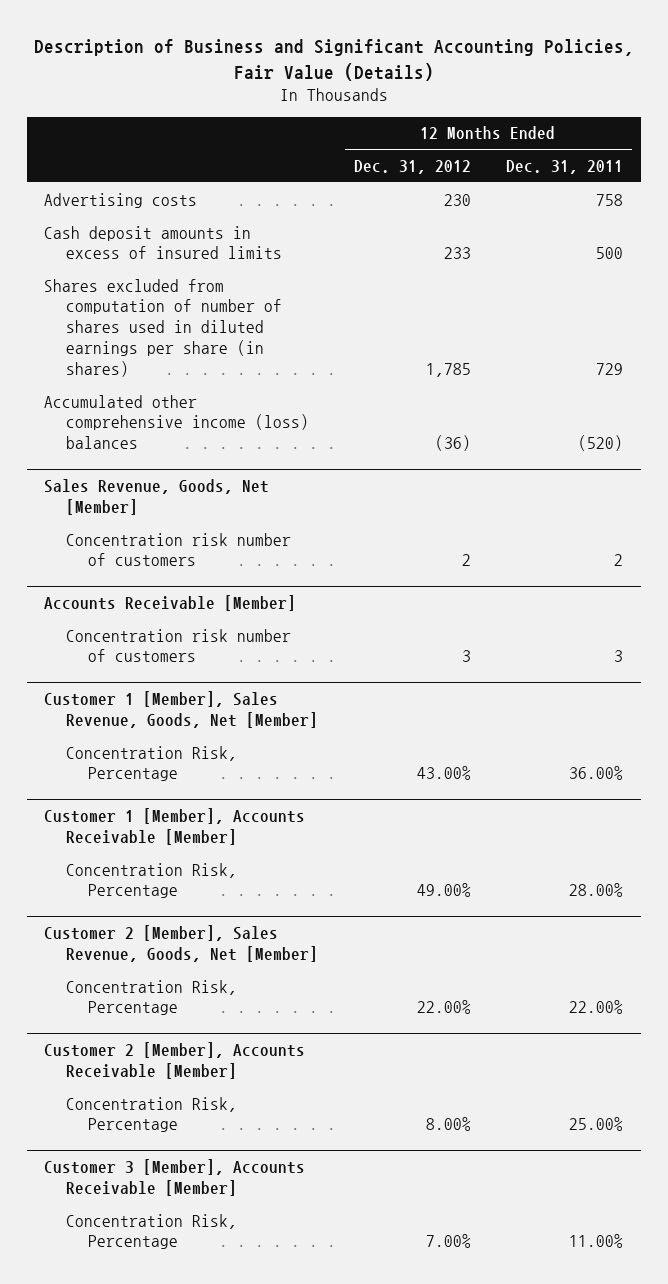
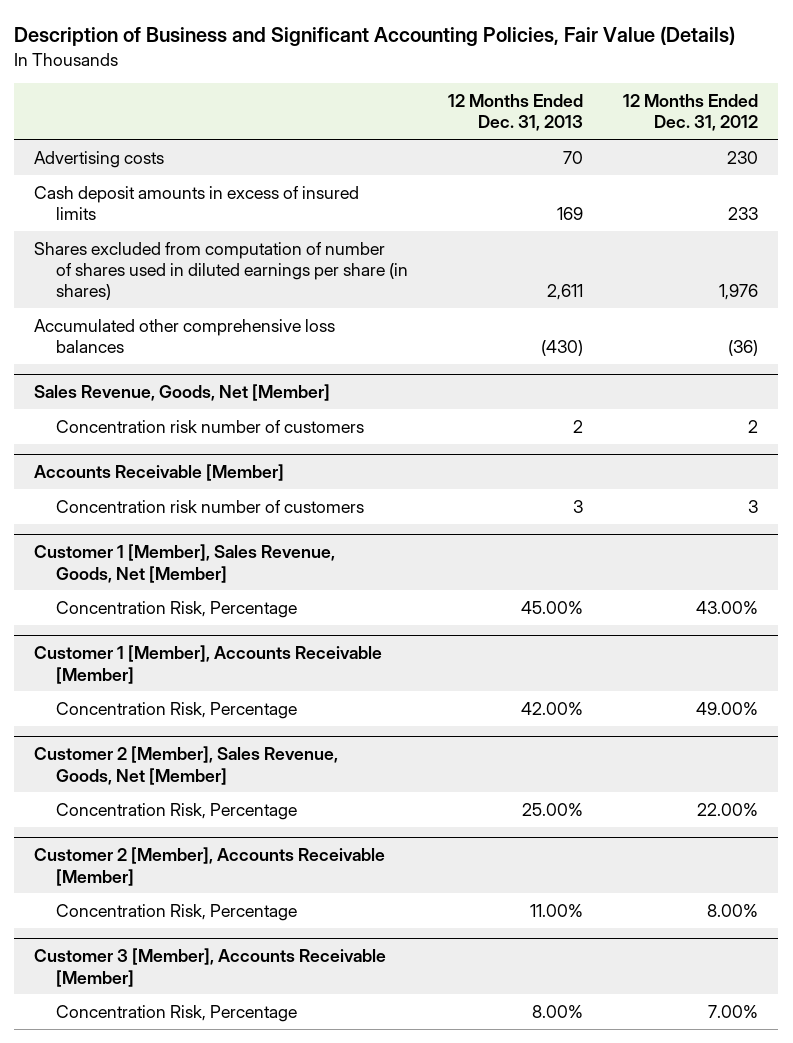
- | 12 Months Ended Dec. 31, 2012 | 12 Months Ended Dec. 31, 2011
+ | 12 Months Ended Dec. 31, 2013 | 12 Months Ended Dec. 31, 2012
- Shares excluded from computation of number of shares used in diluted earnings per share (in shares) | 1,785 | 729
- Accumulated other comprehensive income (loss) balances | (36) | (520)
+ Shares excluded from computation of number of shares used in diluted earnings per share (in shares) | 2,611 | 1,976
+ Accumulated other comprehensive loss balances | (430) | (36)

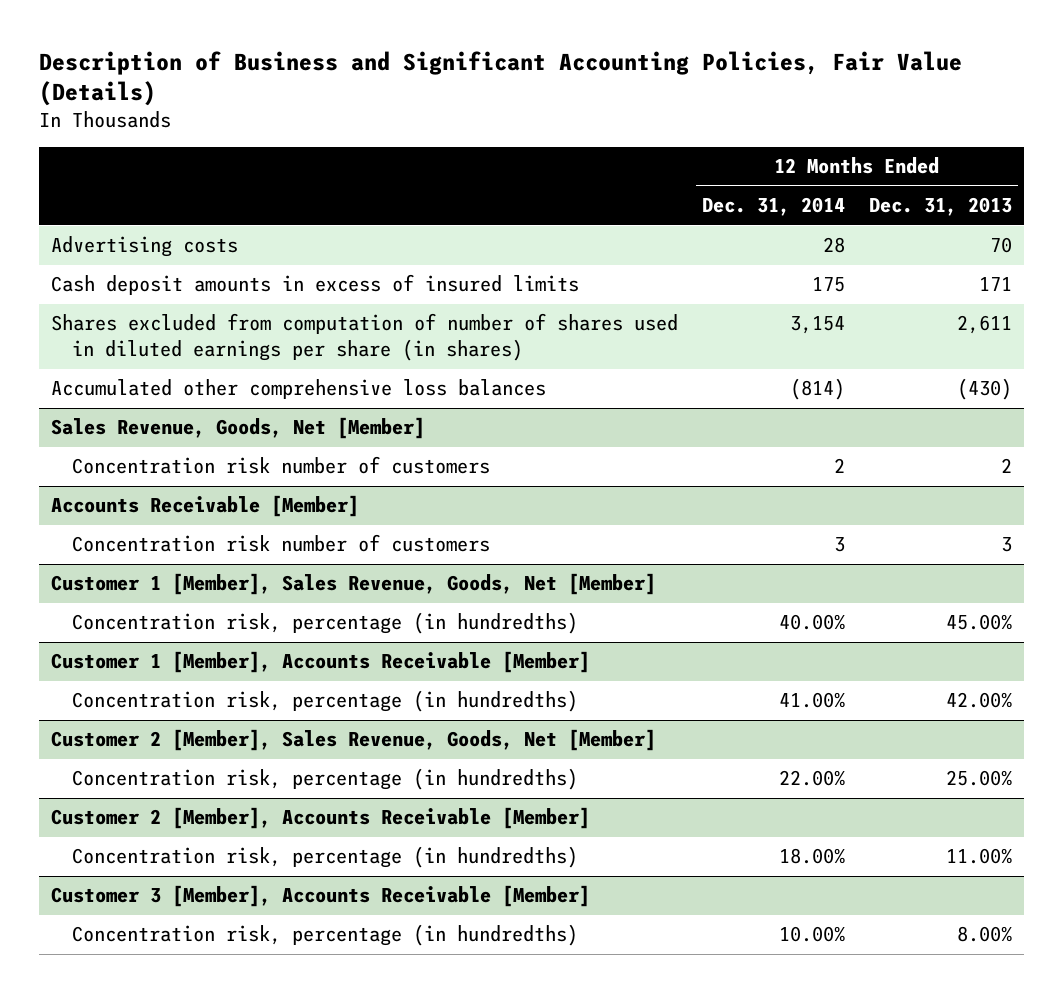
- | 12 Months Ended Dec. 31, 2013 | 12 Months Ended Dec. 31, 2012
+ | 12 Months Ended Dec. 31, 2014 | 12 Months Ended Dec. 31, 2013
- Cash deposit amounts in excess of insured limits | 169 | 233
+ Cash deposit amounts in excess of insured limits | 175 | 171
@ Customer 1 [Member], Sales Revenue, Goods, Net [Member]
- Concentration Risk, Percentage | 45.00% | 43.00%
+ Concentration risk, percentage (in hundredths) | 40.00% | 45.00%
@ Customer 1 [Member], Accounts Receivable [Member]
- Concentration Risk, Percentage | 42.00% | 49.00%
+ Concentration risk, percentage (in hundredths) | 41.00% | 42.00%
@ Customer 2 [Member], Sales Revenue, Goods, Net [Member]
- Concentration Risk, Percentage | 25.00% | 22.00%
+ Concentration risk, percentage (in hundredths) | 22.00% | 25.00%
@ Customer 2 [Member], Accounts Receivable [Member]
- Concentration Risk, Percentage | 11.00% | 8.00%
+ Concentration risk, percentage (in hundredths) | 18.00% | 11.00%
@ Customer 3 [Member], Accounts Receivable [Member]
- Concentration Risk, Percentage | 8.00% | 7.00%
+ Concentration risk, percentage (in hundredths) | 10.00% | 8.00%

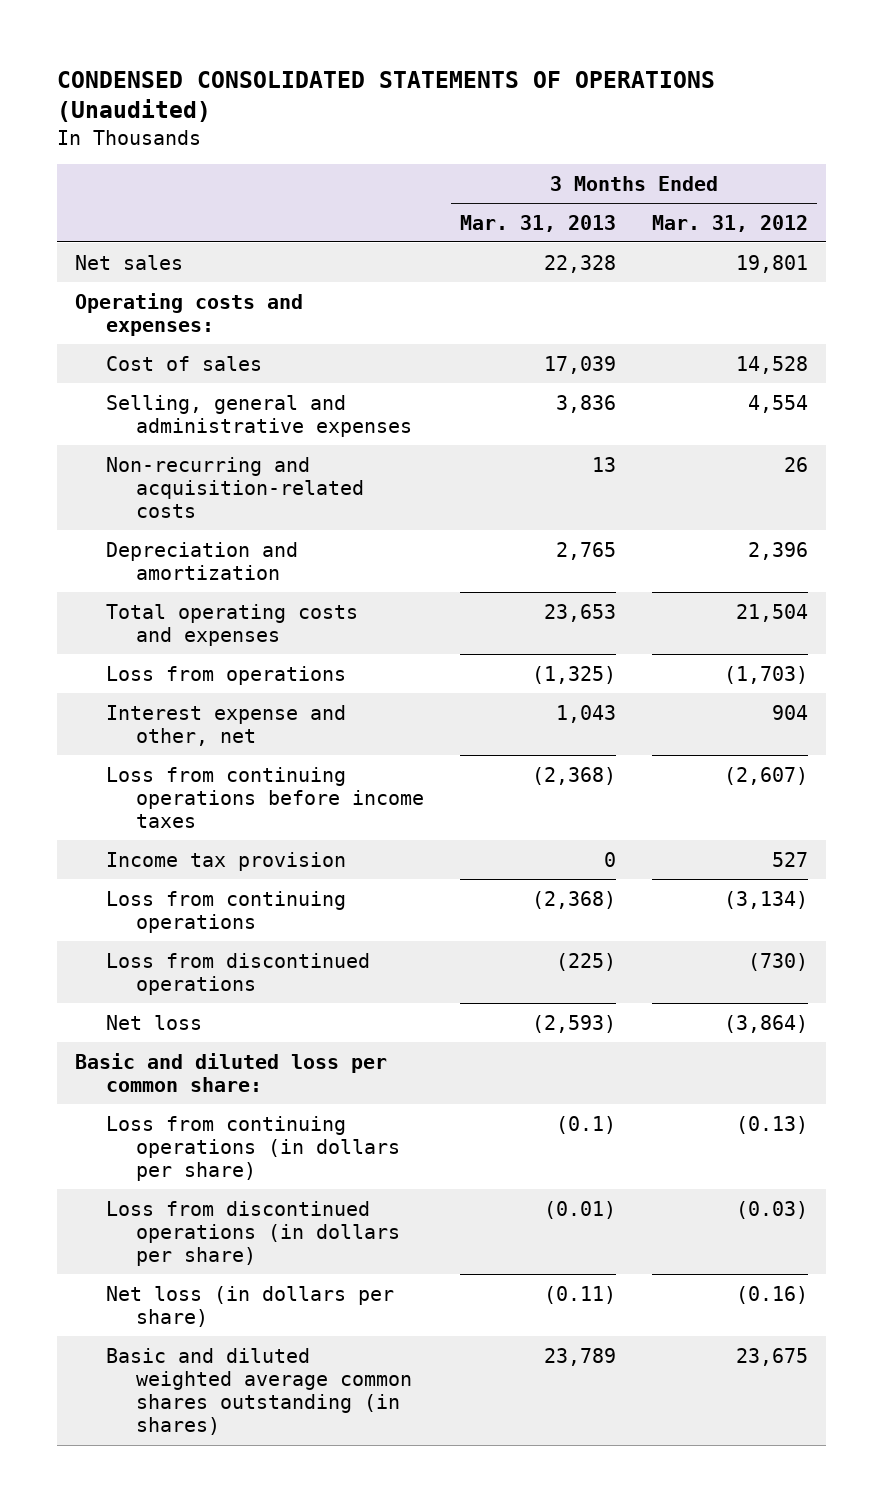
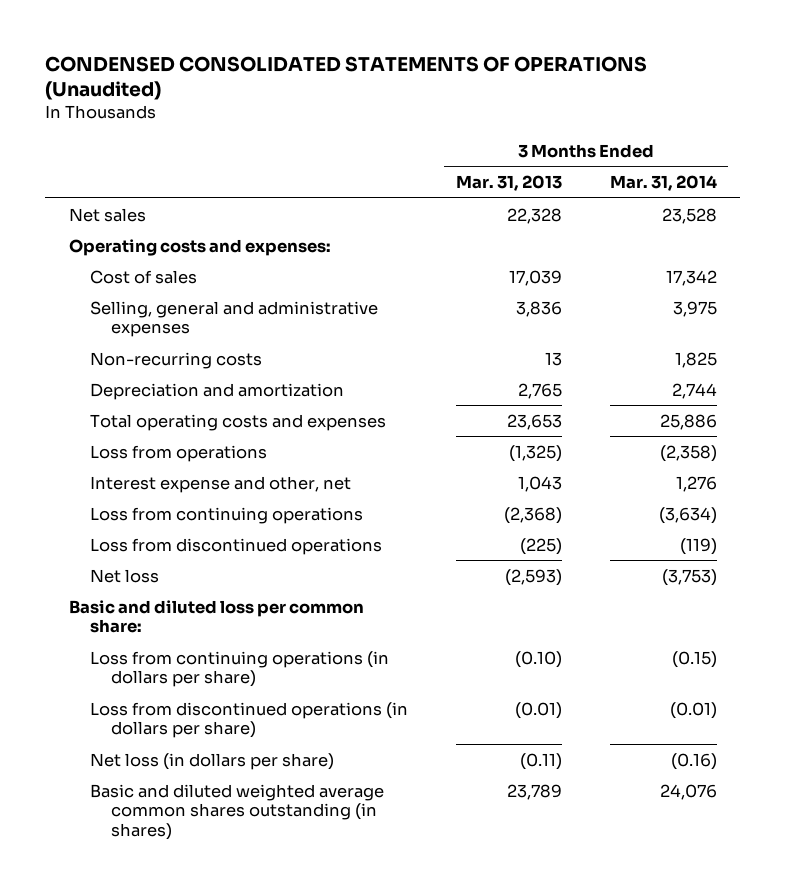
- | 3 Months Ended Mar. 31, 2013 | 3 Months Ended Mar. 31, 2012
+ | 3 Months Ended Mar. 31, 2013 | 3 Months Ended Mar. 31, 2014
- Non-recurring and acquisition-related costs | 13 | 26
+ Non-recurring costs | 13 | 1,825
- Loss from continuing operations before income taxes | (2,368) | (2,607)
- Income tax provision | 0 | 527
- Loss from continuing operations (in dollars per share) | (0.1) | (0.13)
+ Loss from continuing operations (in dollars per share) | (0.10) | (0.15)

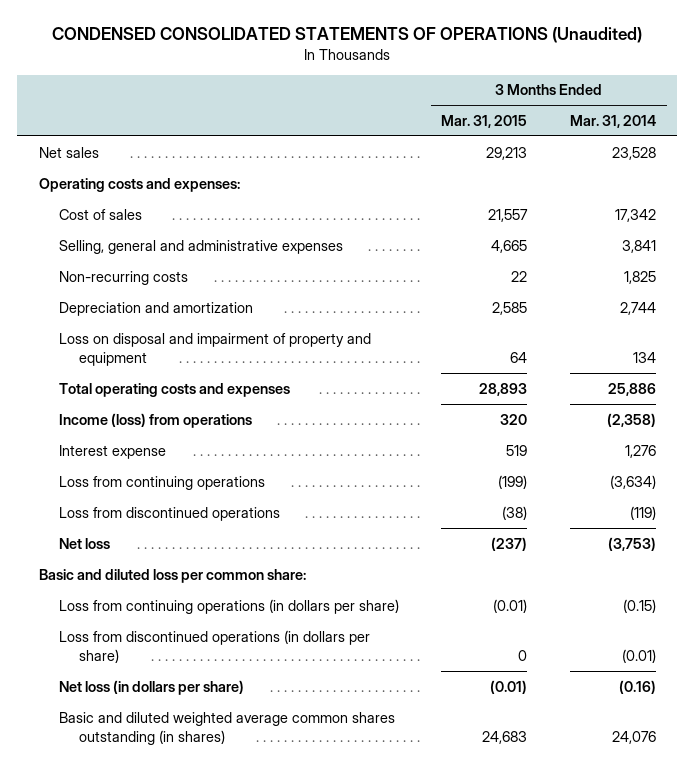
- | 3 Months Ended Mar. 31, 2013 | 3 Months Ended Mar. 31, 2014
+ | 3 Months Ended Mar. 31, 2015 | 3 Months Ended Mar. 31, 2014
- Selling, general and administrative expenses | 3,836 | 3,975
+ Selling, general and administrative expenses | 4,665 | 3,841
+ Loss on disposal and impairment of property and equipment | 64 | 134
- Loss from operations | (1,325) | (2,358)
- Interest expense and other, net | 1,043 | 1,276
+ Income (loss) from operations | 320 | (2,358)
+ Interest expense | 519 | 1,276

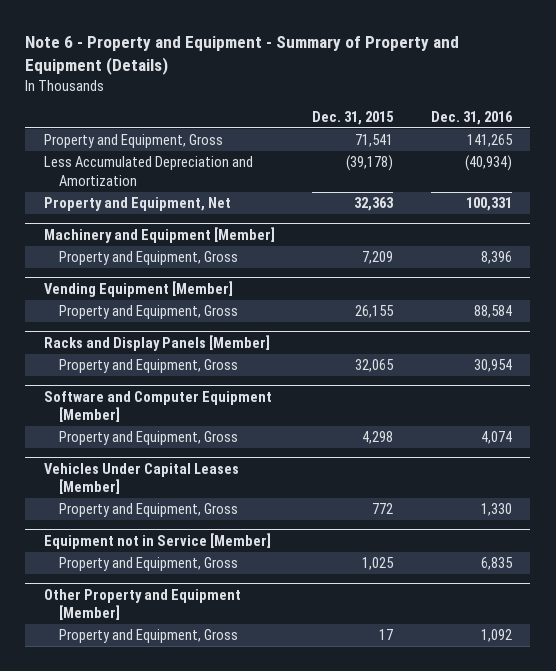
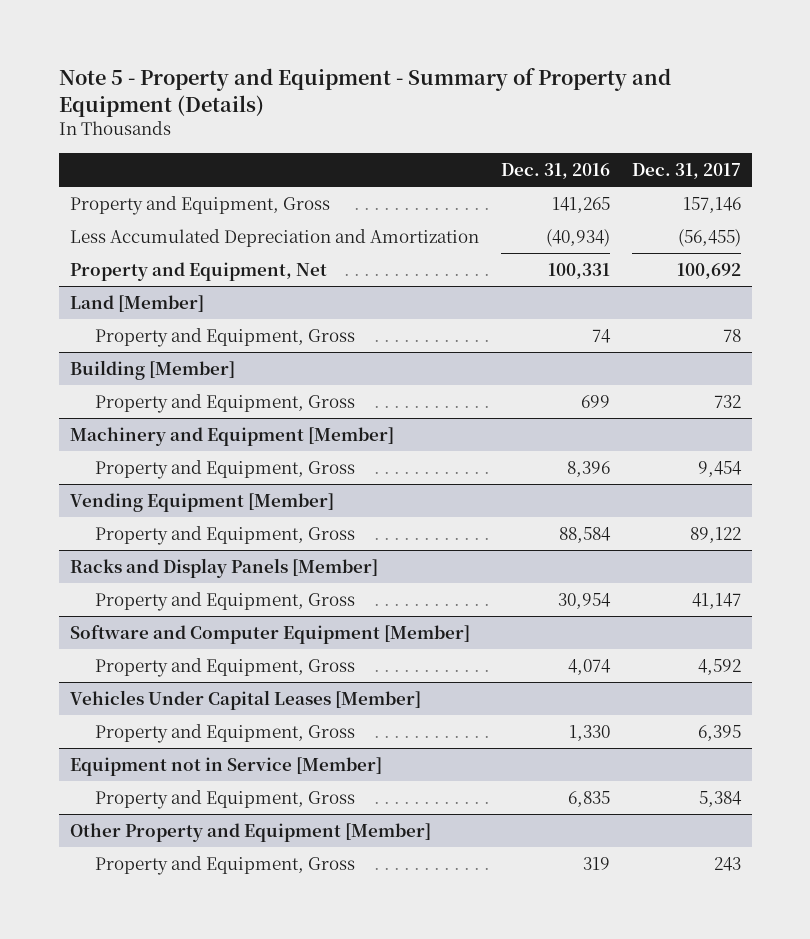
- Note 6 - Property and Equipment - Summary of Property and Equipment (Details)
+ Note 5 - Property and Equipment - Summary of Property and Equipment (Details)
- | Dec. 31, 2015 | Dec. 31, 2016
+ | Dec. 31, 2016 | Dec. 31, 2017
+ Land [Member]
+ Property and Equipment, Gross | 74 | 78
+ Building [Member]
+ Property and Equipment, Gross | 699 | 732
@ Other Property and Equipment [Member]
- Property and Equipment, Gross | 17 | 1,092
+ Property and Equipment, Gross | 319 | 243

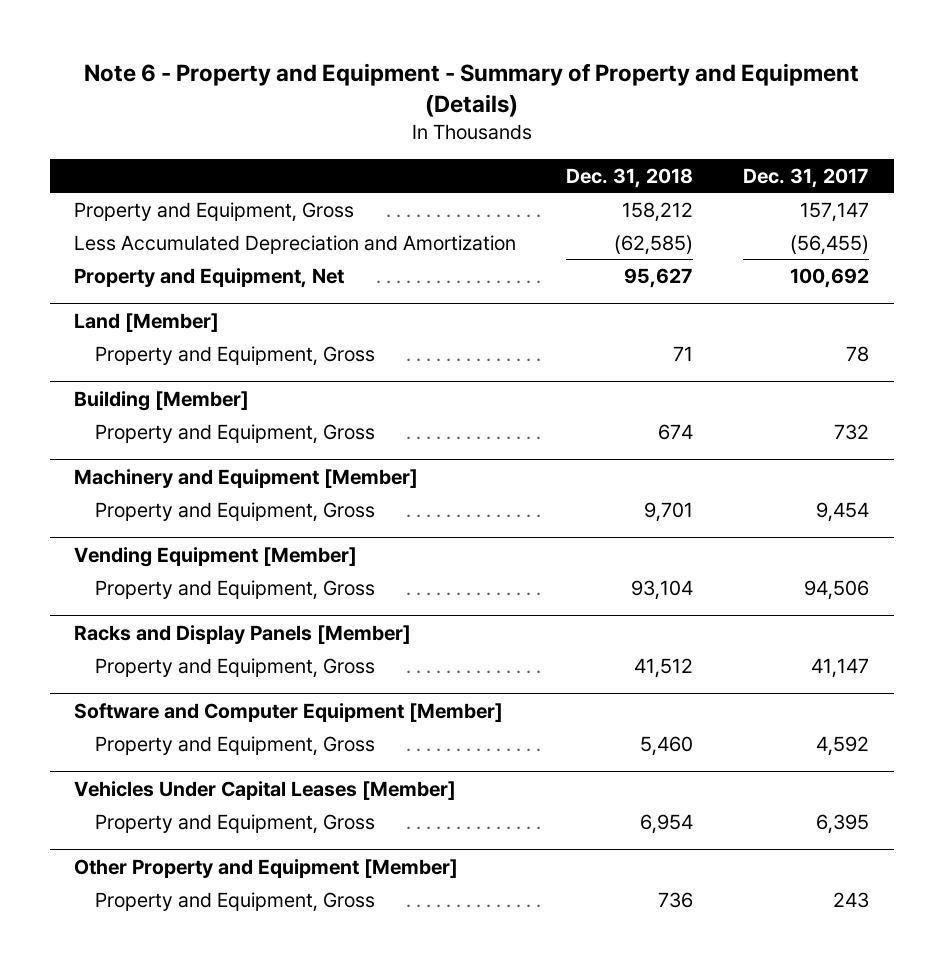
- Note 5 - Property and Equipment - Summary of Property and Equipment (Details)
+ Note 6 - Property and Equipment - Summary of Property and Equipment (Details)
- | Dec. 31, 2016 | Dec. 31, 2017
+ | Dec. 31, 2018 | Dec. 31, 2017
- Property and Equipment, Gross | 141,265 | 157,146
+ Property and Equipment, Gross | 158,212 | 157,147
@ Vending Equipment [Member]
- Property and Equipment, Gross | 88,584 | 89,122
+ Property and Equipment, Gross | 93,104 | 94,506
- Equipment not in Service [Member]
- Property and Equipment, Gross | 6,835 | 5,384

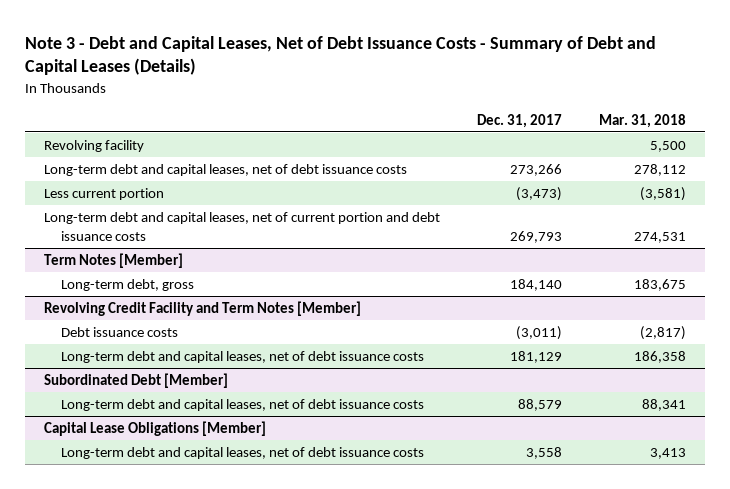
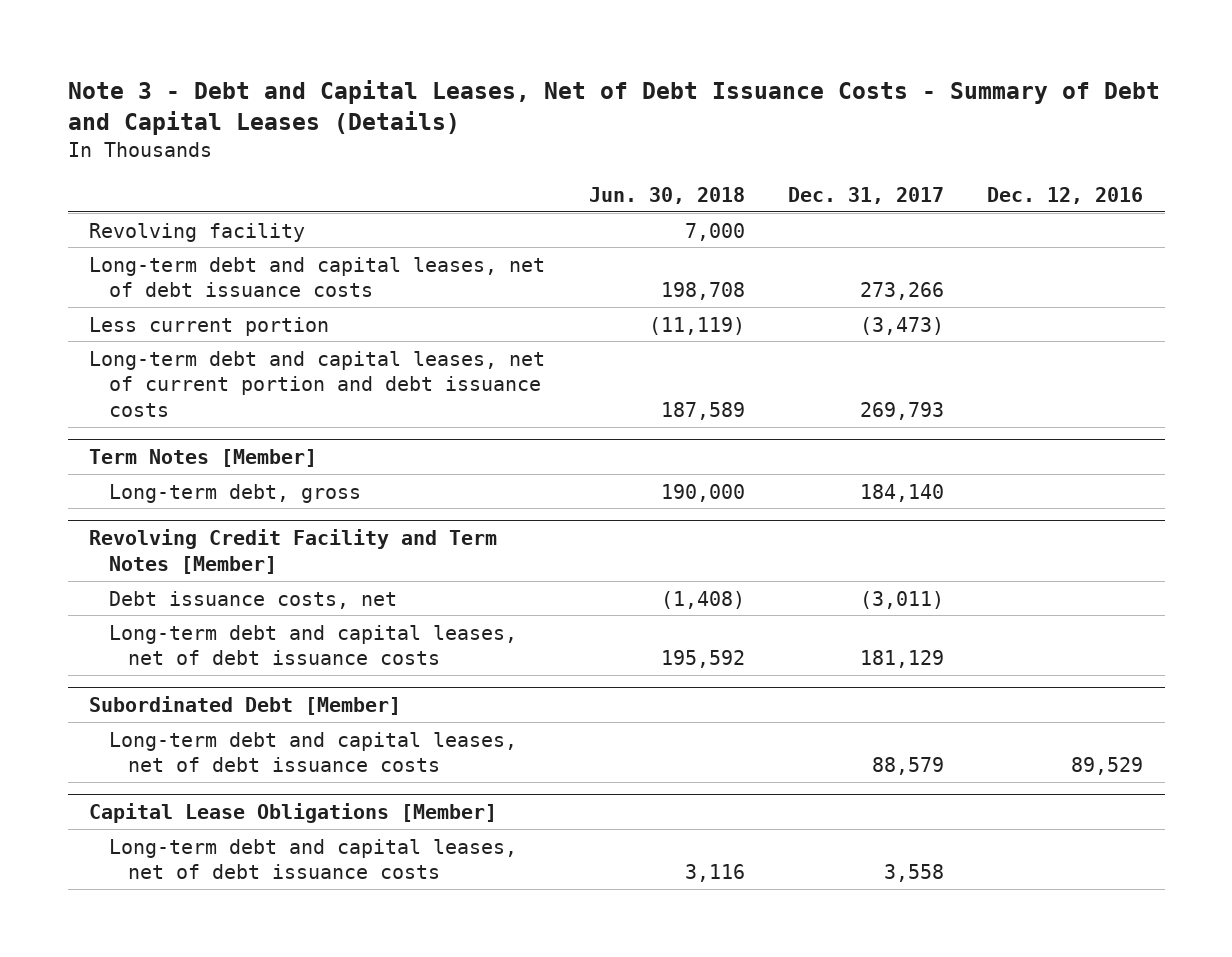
- | Dec. 31, 2017 | Mar. 31, 2018
+ | Jun. 30, 2018 | Dec. 31, 2017 | Dec. 12, 2016
@ Revolving Credit Facility and Term Notes [Member]
- Debt issuance costs | (3,011) | (2,817)
+ Debt issuance costs, net | (1,408) | (3,011) |

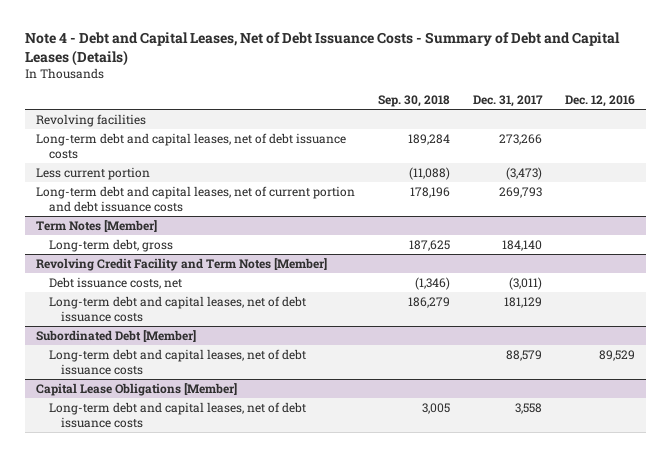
- Note 3 - Debt and Capital Leases, Net of Debt Issuance Costs - Summary of Debt and Capital Leases (Details)
+ Note 4 - Debt and Capital Leases, Net of Debt Issuance Costs - Summary of Debt and Capital Leases (Details)
- | Jun. 30, 2018 | Dec. 31, 2017 | Dec. 12, 2016
+ | Sep. 30, 2018 | Dec. 31, 2017 | Dec. 12, 2016
- Revolving facility | 7,000 | |
+ Revolving facilities

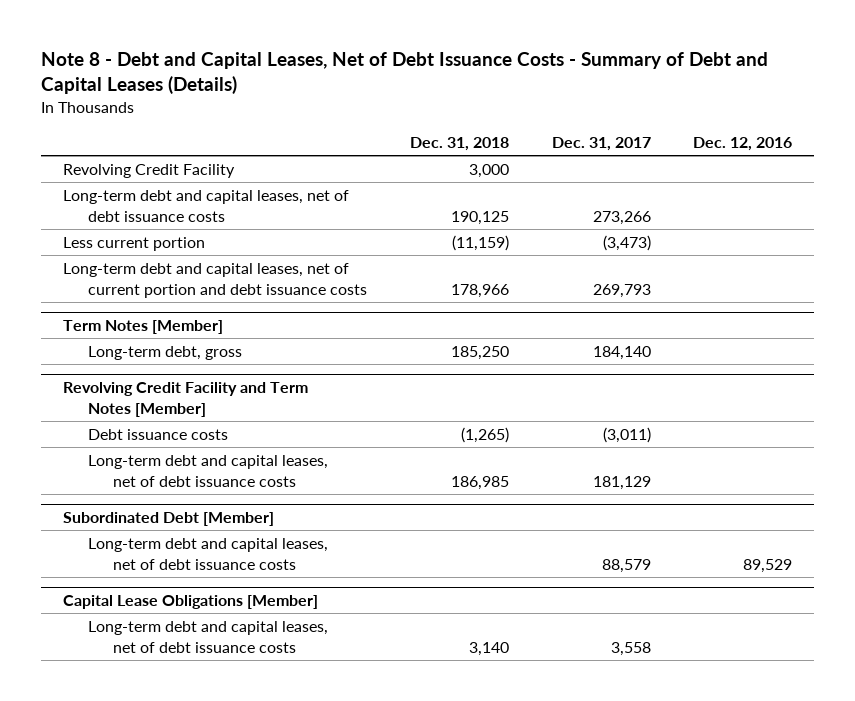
- Note 4 - Debt and Capital Leases, Net of Debt Issuance Costs - Summary of Debt and Capital Leases (Details)
+ Note 8 - Debt and Capital Leases, Net of Debt Issuance Costs - Summary of Debt and Capital Leases (Details)
- | Sep. 30, 2018 | Dec. 31, 2017 | Dec. 12, 2016
+ | Dec. 31, 2018 | Dec. 31, 2017 | Dec. 12, 2016
- Revolving facilities
+ Revolving Credit Facility | 3,000 | |
@ Revolving Credit Facility and Term Notes [Member]
- Debt issuance costs, net | (1,346) | (3,011) |
+ Debt issuance costs | (1,265) | (3,011) |

